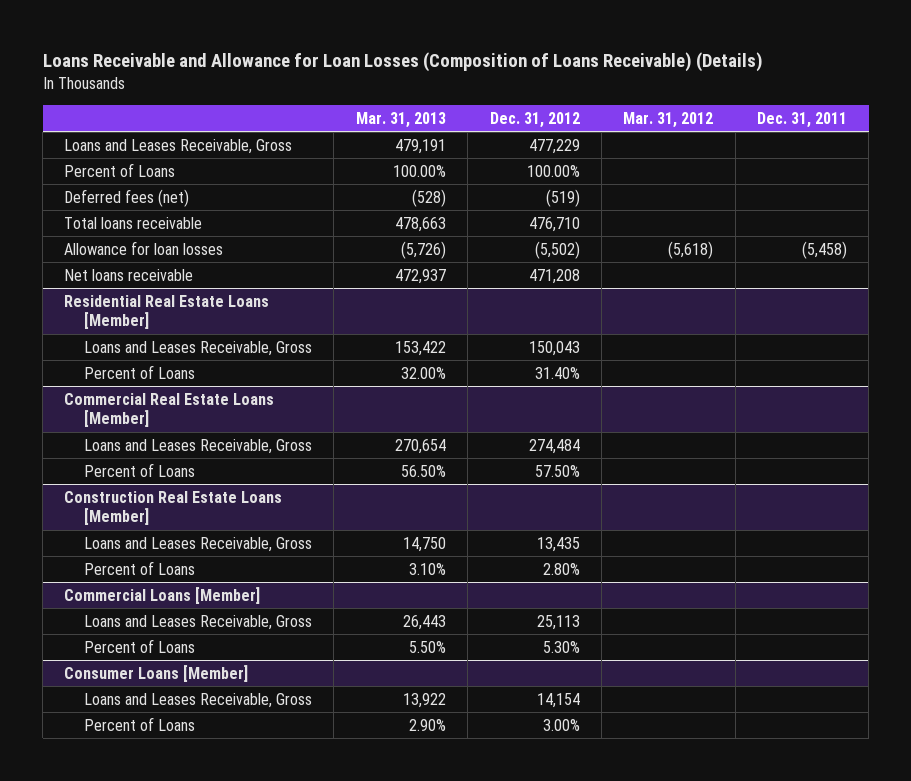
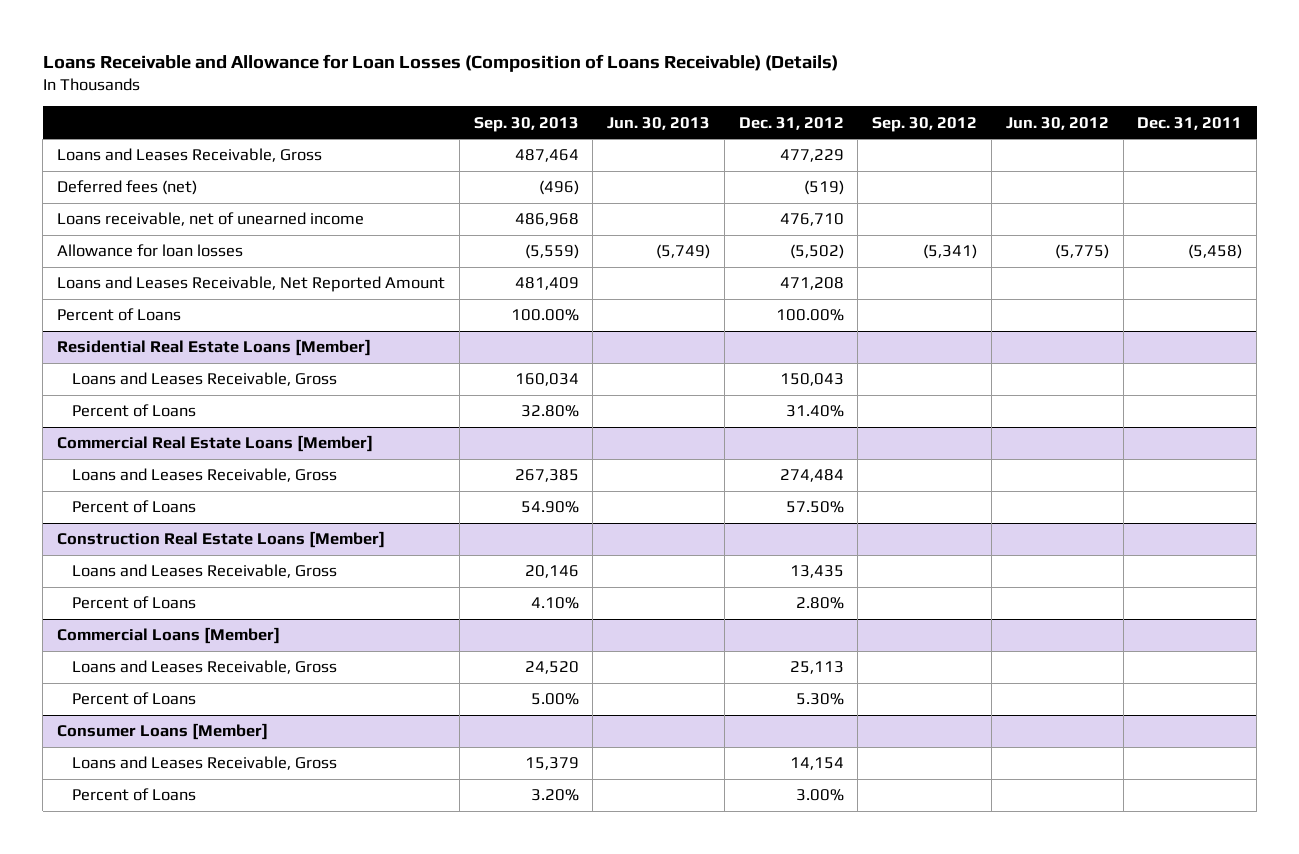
- | Mar. 31, 2013 | Dec. 31, 2012 | Mar. 31, 2012 | Dec. 31, 2011
+ | Sep. 30, 2013 | Jun. 30, 2013 | Dec. 31, 2012 | Sep. 30, 2012 | Jun. 30, 2012 | Dec. 31, 2011
- Total loans receivable | 478,663 | 476,710 | |
+ Loans receivable, net of unearned income | 486,968 | | 476,710 | | |
- Net loans receivable | 472,937 | 471,208 | |
+ Loans and Leases Receivable, Net Reported Amount | 481,409 | | 471,208 | | |
moved down: Percent of Loans | 100.00% | | 100.00% | | |

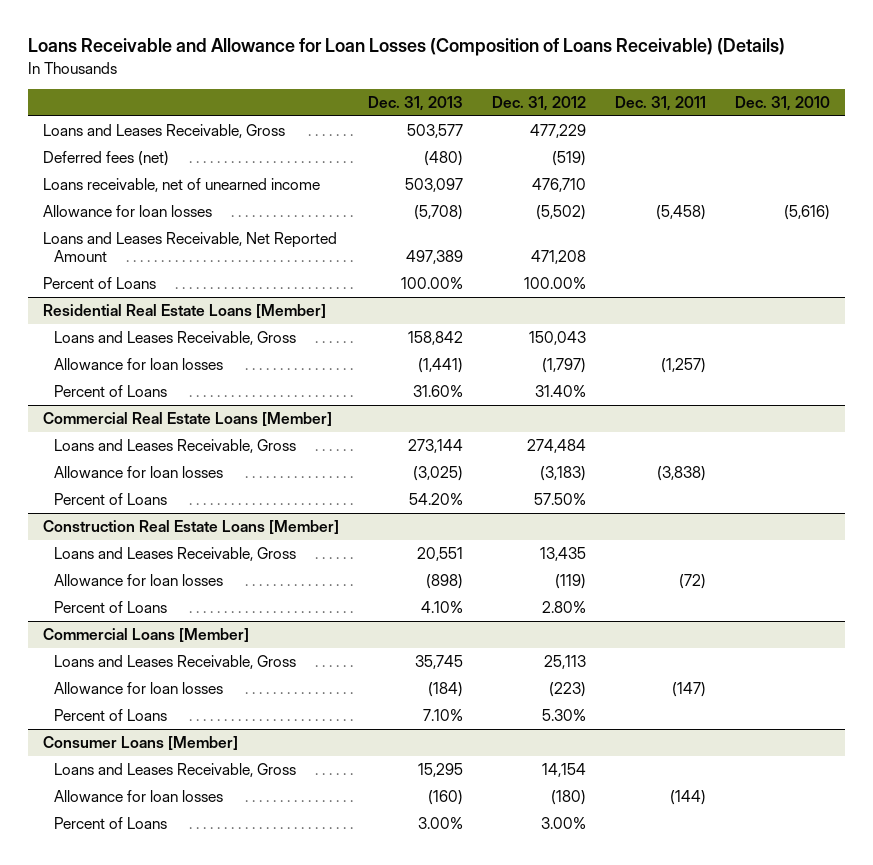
- | Sep. 30, 2013 | Jun. 30, 2013 | Dec. 31, 2012 | Sep. 30, 2012 | Jun. 30, 2012 | Dec. 31, 2011
+ | Dec. 31, 2013 | Dec. 31, 2012 | Dec. 31, 2011 | Dec. 31, 2010
@ Residential Real Estate Loans [Member]
+ Allowance for loan losses | (1,441) | (1,797) | (1,257) |
@ Commercial Real Estate Loans [Member]
+ Allowance for loan losses | (3,025) | (3,183) | (3,838) |
@ Construction Real Estate Loans [Member]
+ Allowance for loan losses | (898) | (119) | (72) |
@ Commercial Loans [Member]
+ Allowance for loan losses | (184) | (223) | (147) |
@ Consumer Loans [Member]
+ Allowance for loan losses | (160) | (180) | (144) |

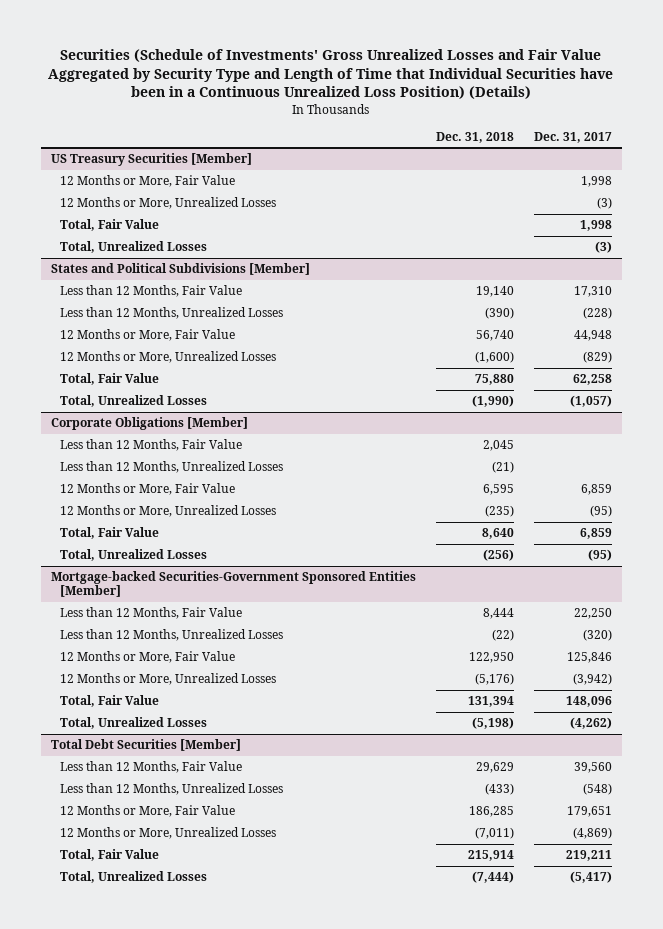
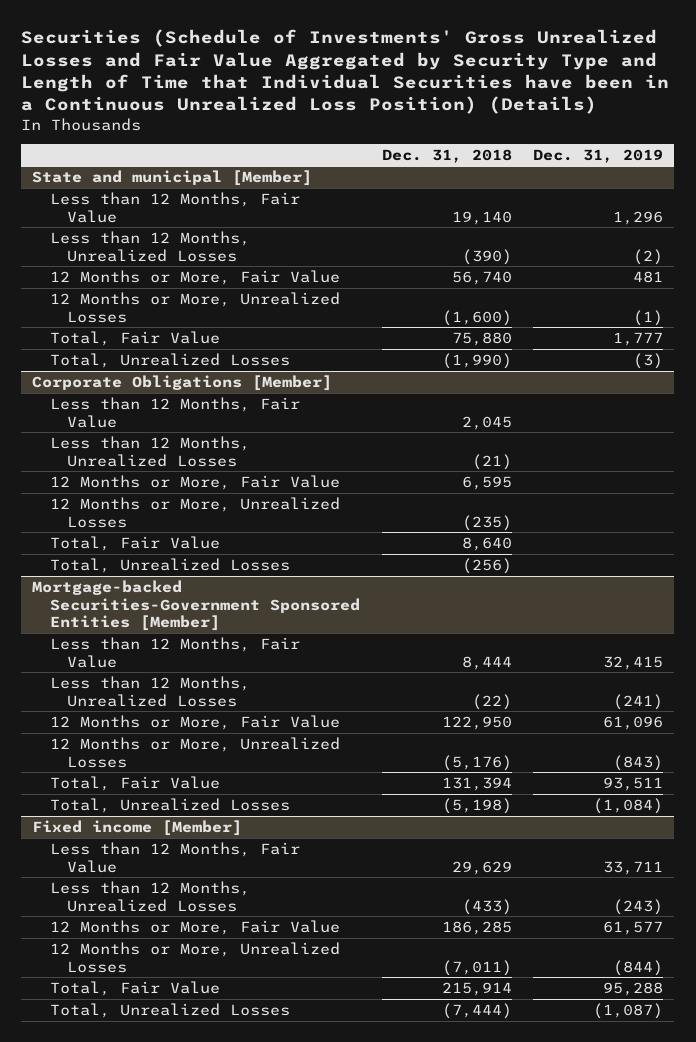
- | Dec. 31, 2018 | Dec. 31, 2017
+ | Dec. 31, 2018 | Dec. 31, 2019
- US Treasury Securities [Member]
- 12 Months or More, Fair Value | | 1,998
- 12 Months or More, Unrealized Losses | | (3)
- Total, Fair Value | | 1,998
- Total, Unrealized Losses | | (3)
- States and Political Subdivisions [Member]
+ State and municipal [Member]
- Total Debt Securities [Member]
+ Fixed income [Member]

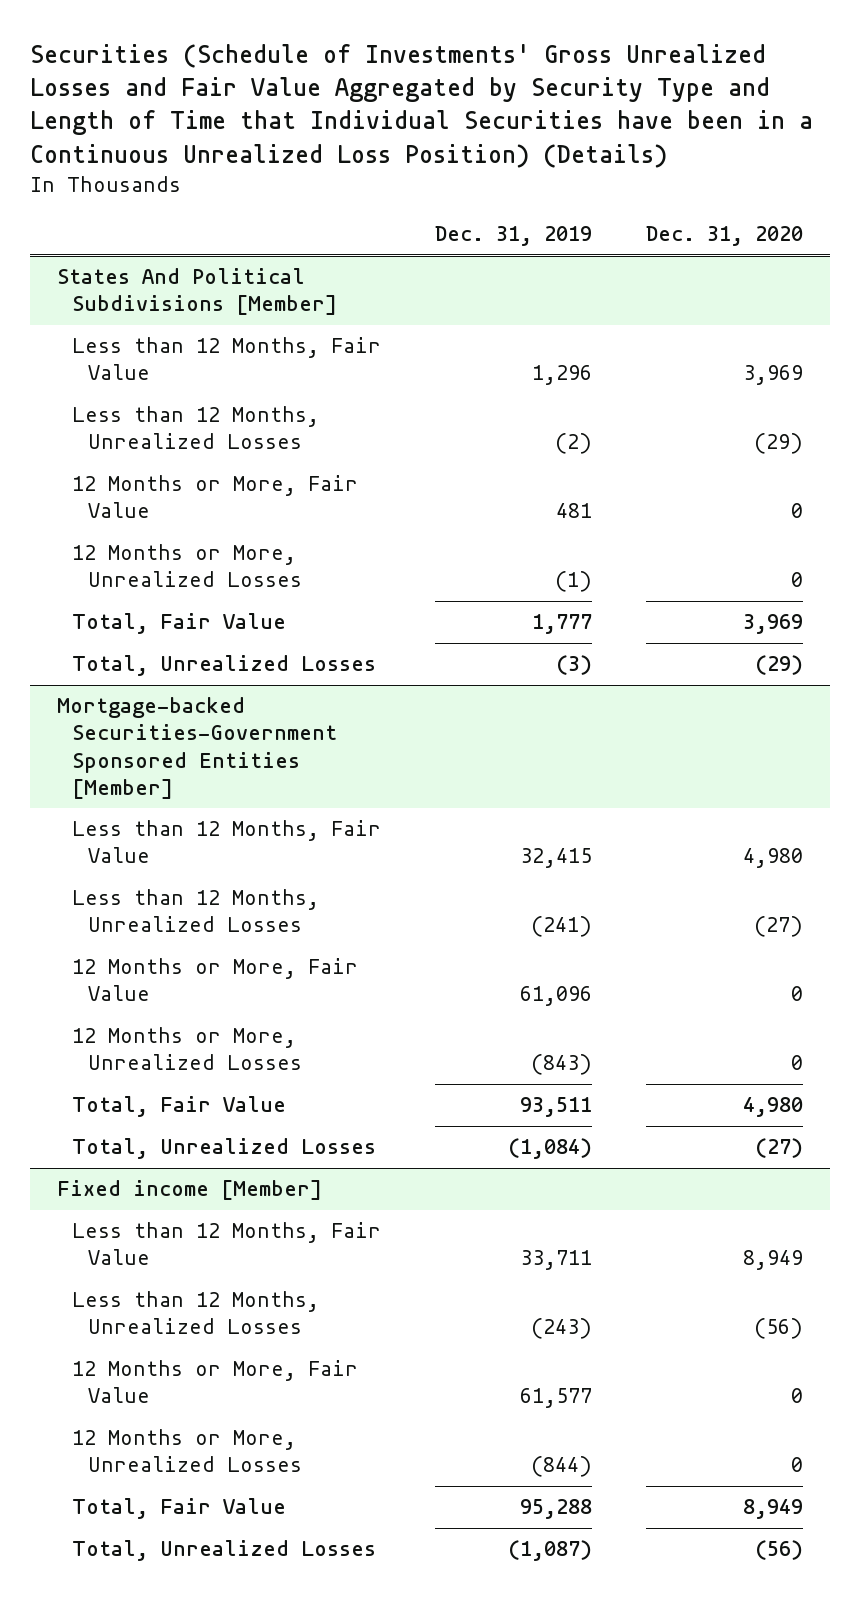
- | Dec. 31, 2018 | Dec. 31, 2019
+ | Dec. 31, 2019 | Dec. 31, 2020
- State and municipal [Member]
+ States And Political Subdivisions [Member]
- Corporate Obligations [Member]
- Less than 12 Months, Fair Value | 2,045 |
- Less than 12 Months, Unrealized Losses | (21) |
- 12 Months or More, Fair Value | 6,595 |
- 12 Months or More, Unrealized Losses | (235) |
- Total, Fair Value | 8,640 |
- Total, Unrealized Losses | (256) |

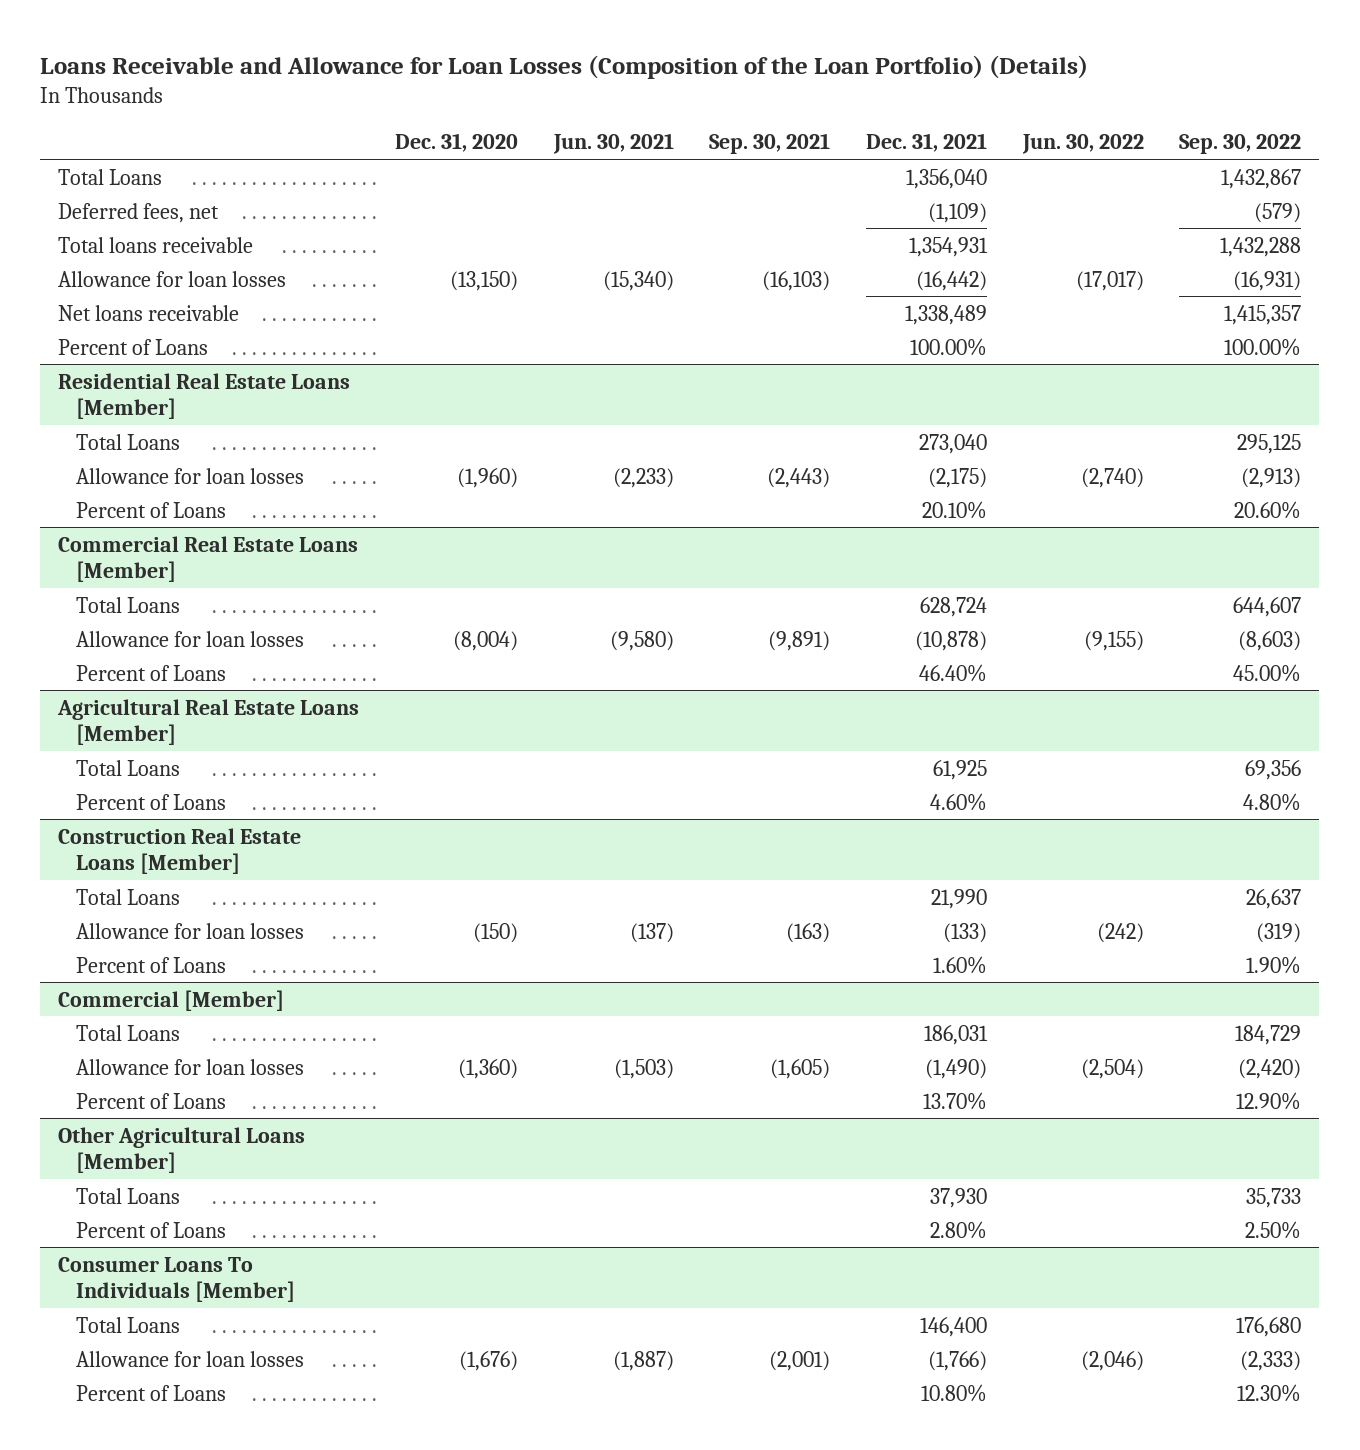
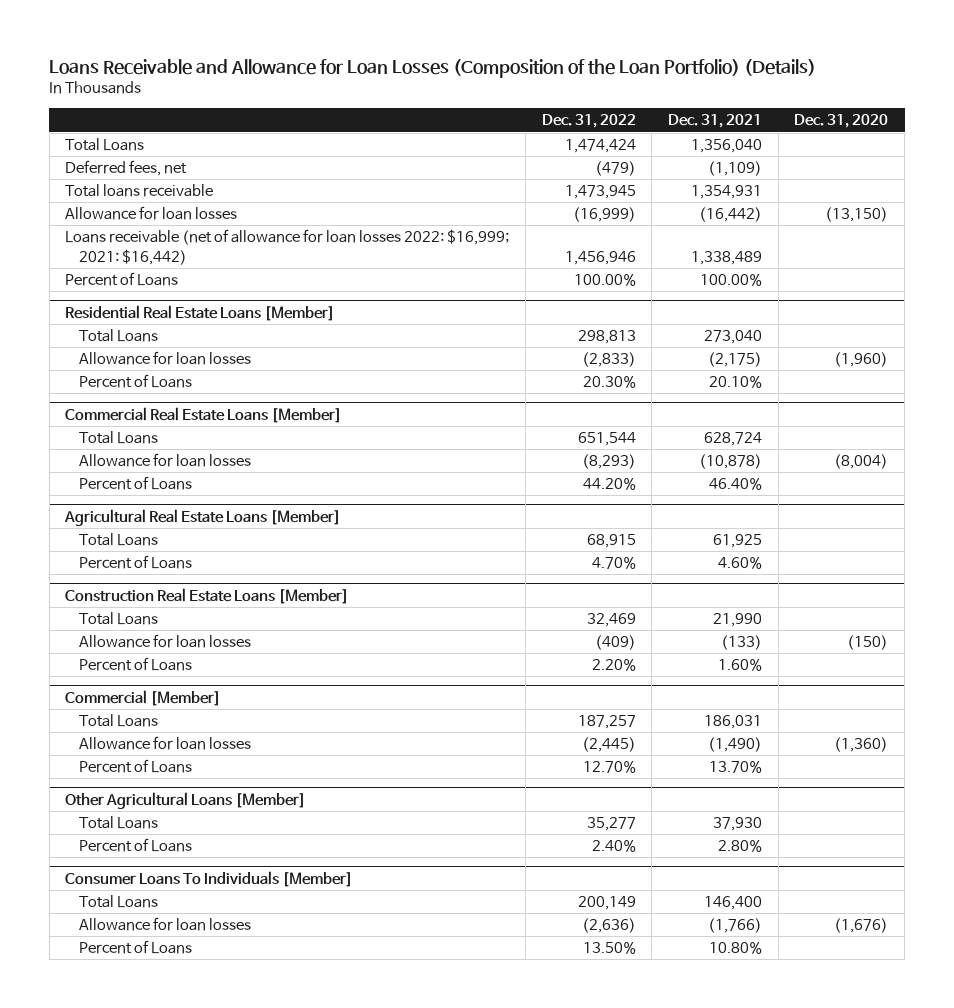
- | Dec. 31, 2020 | Jun. 30, 2021 | Sep. 30, 2021 | Dec. 31, 2021 | Jun. 30, 2022 | Sep. 30, 2022
+ | Dec. 31, 2022 | Dec. 31, 2021 | Dec. 31, 2020
- Net loans receivable | | | | 1,338,489 | | 1,415,357
+ Loans receivable (net of allowance for loan losses 2022: $16,999; 2021: $16,442) | 1,456,946 | 1,338,489 |

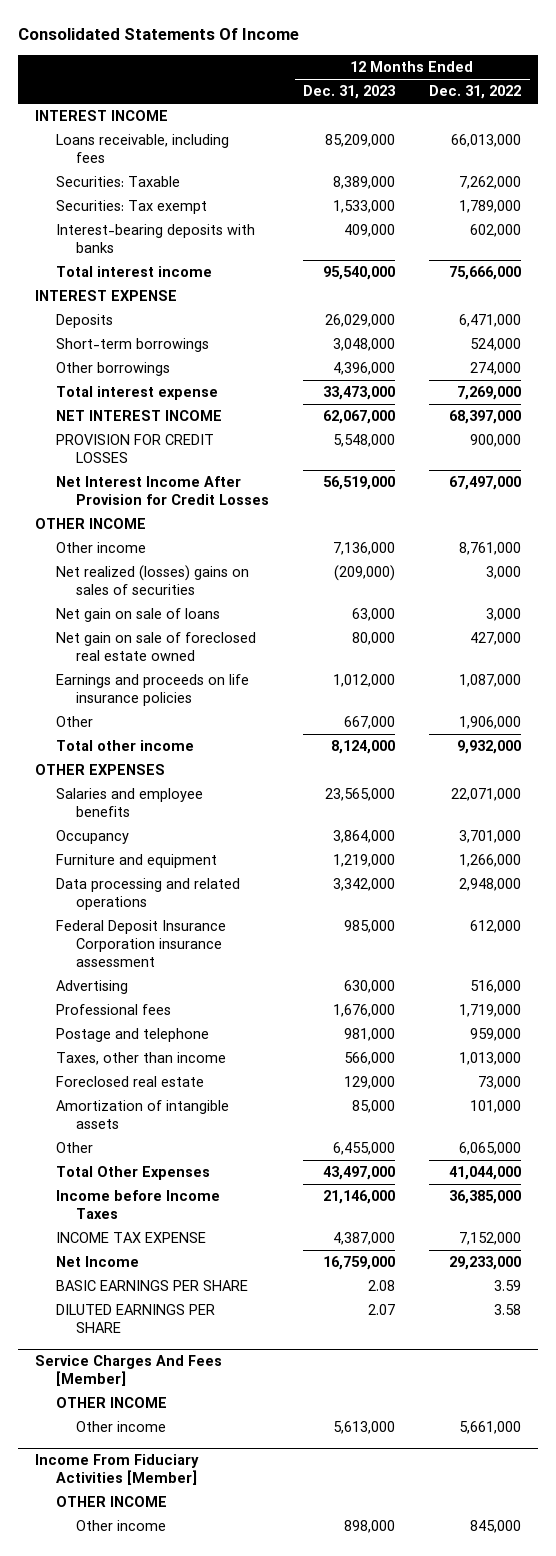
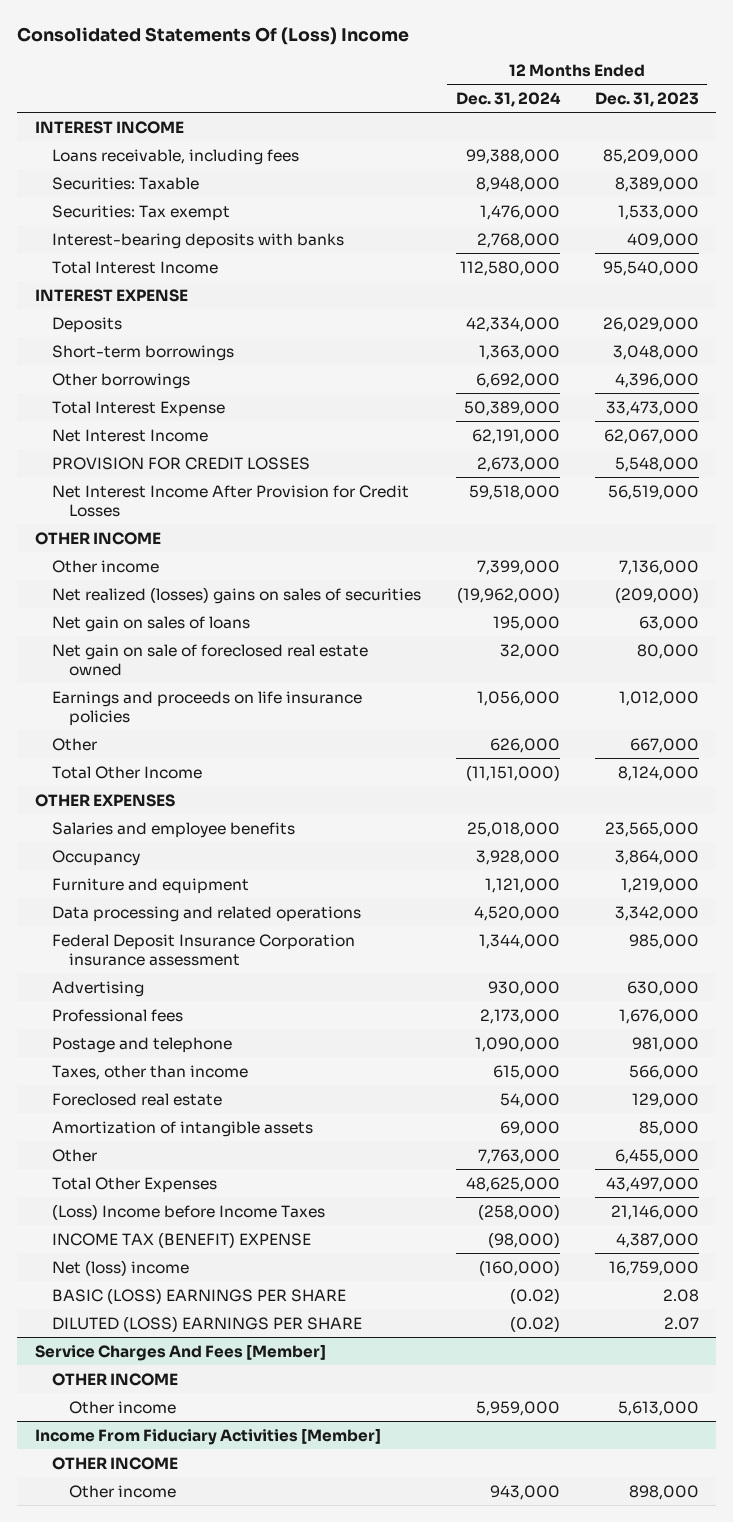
- Consolidated Statements Of Income
+ Consolidated Statements Of (Loss) Income
- | 12 Months Ended Dec. 31, 2023 | 12 Months Ended Dec. 31, 2022
+ | 12 Months Ended Dec. 31, 2024 | 12 Months Ended Dec. 31, 2023
- Total interest income | 95,540,000 | 75,666,000
+ Total Interest Income | 112,580,000 | 95,540,000
- Total interest expense | 33,473,000 | 7,269,000
- NET INTEREST INCOME | 62,067,000 | 68,397,000
+ Total Interest Expense | 50,389,000 | 33,473,000
+ Net Interest Income | 62,191,000 | 62,067,000
- Net gain on sale of loans | 63,000 | 3,000
+ Net gain on sales of loans | 195,000 | 63,000
- Total other income | 8,124,000 | 9,932,000
+ Total Other Income | (11,151,000) | 8,124,000
- Income before Income Taxes | 21,146,000 | 36,385,000
- INCOME TAX EXPENSE | 4,387,000 | 7,152,000
- Net Income | 16,759,000 | 29,233,000
- BASIC EARNINGS PER SHARE | 2.08 | 3.59
- DILUTED EARNINGS PER SHARE | 2.07 | 3.58
+ (Loss) Income before Income Taxes | (258,000) | 21,146,000
+ INCOME TAX (BENEFIT) EXPENSE | (98,000) | 4,387,000
+ Net (loss) income | (160,000) | 16,759,000
+ BASIC (LOSS) EARNINGS PER SHARE | (0.02) | 2.08
+ DILUTED (LOSS) EARNINGS PER SHARE | (0.02) | 2.07

